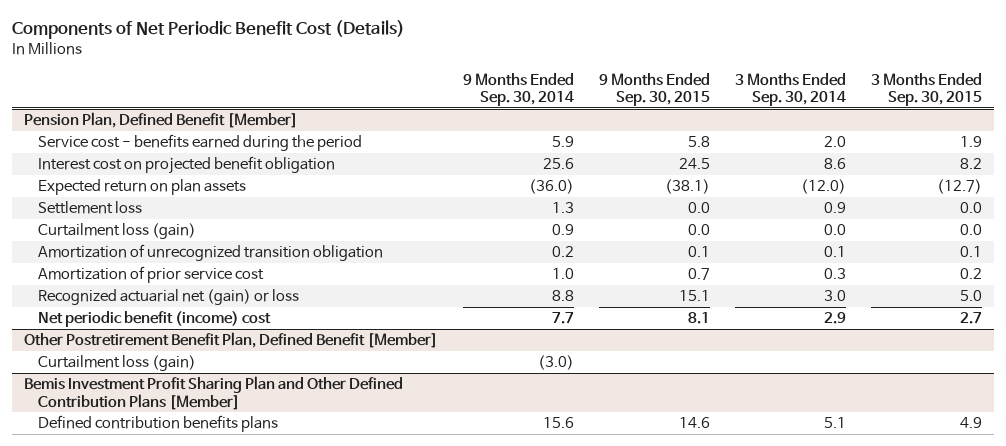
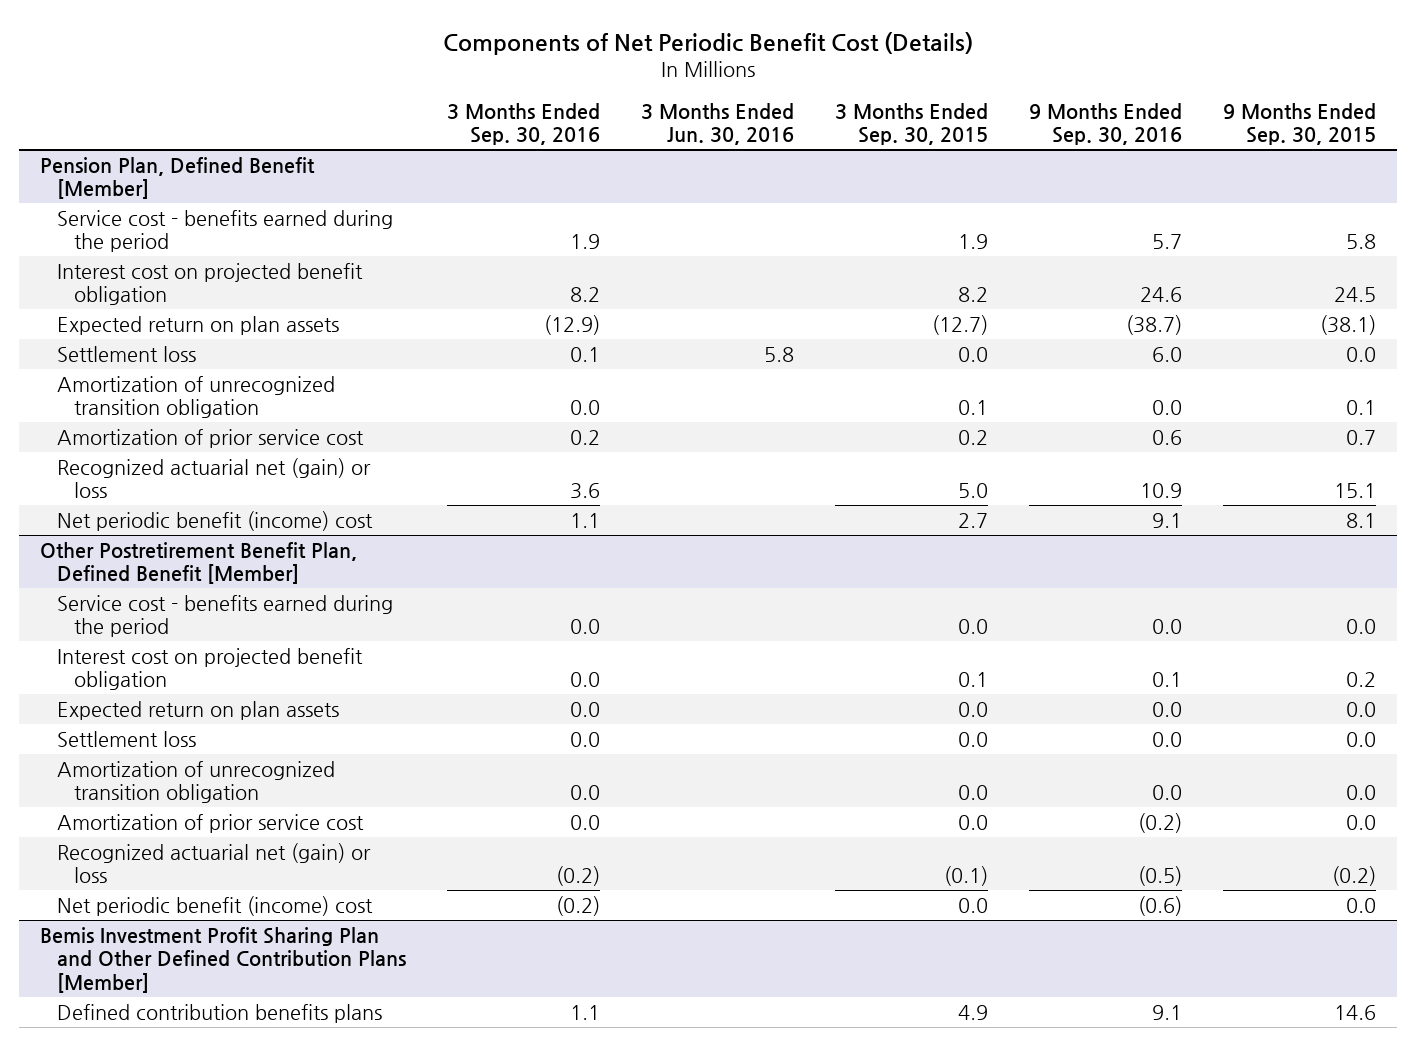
- | 9 Months Ended Sep. 30, 2014 | 9 Months Ended Sep. 30, 2015 | 3 Months Ended Sep. 30, 2014 | 3 Months Ended Sep. 30, 2015
+ | 3 Months Ended Sep. 30, 2016 | 3 Months Ended Jun. 30, 2016 | 3 Months Ended Sep. 30, 2015 | 9 Months Ended Sep. 30, 2016 | 9 Months Ended Sep. 30, 2015
@ Pension Plan, Defined Benefit [Member]
- Curtailment loss (gain) | 0.9 | 0.0 | 0.0 | 0.0
@ Other Postretirement Benefit Plan, Defined Benefit [Member]
- Curtailment loss (gain) | (3.0) | | |
+ Service cost - benefits earned during the period | 0.0 | | 0.0 | 0.0 | 0.0
+ Interest cost on projected benefit obligation | 0.0 | | 0.1 | 0.1 | 0.2
+ Expected return on plan assets | 0.0 | | 0.0 | 0.0 | 0.0
+ Settlement loss | 0.0 | | 0.0 | 0.0 | 0.0
+ Amortization of unrecognized transition obligation | 0.0 | | 0.0 | 0.0 | 0.0
+ Amortization of prior service cost | 0.0 | | 0.0 | (0.2) | 0.0
+ Recognized actuarial net (gain) or loss | (0.2) | | (0.1) | (0.5) | (0.2)
+ Net periodic benefit (income) cost | (0.2) | | 0.0 | (0.6) | 0.0

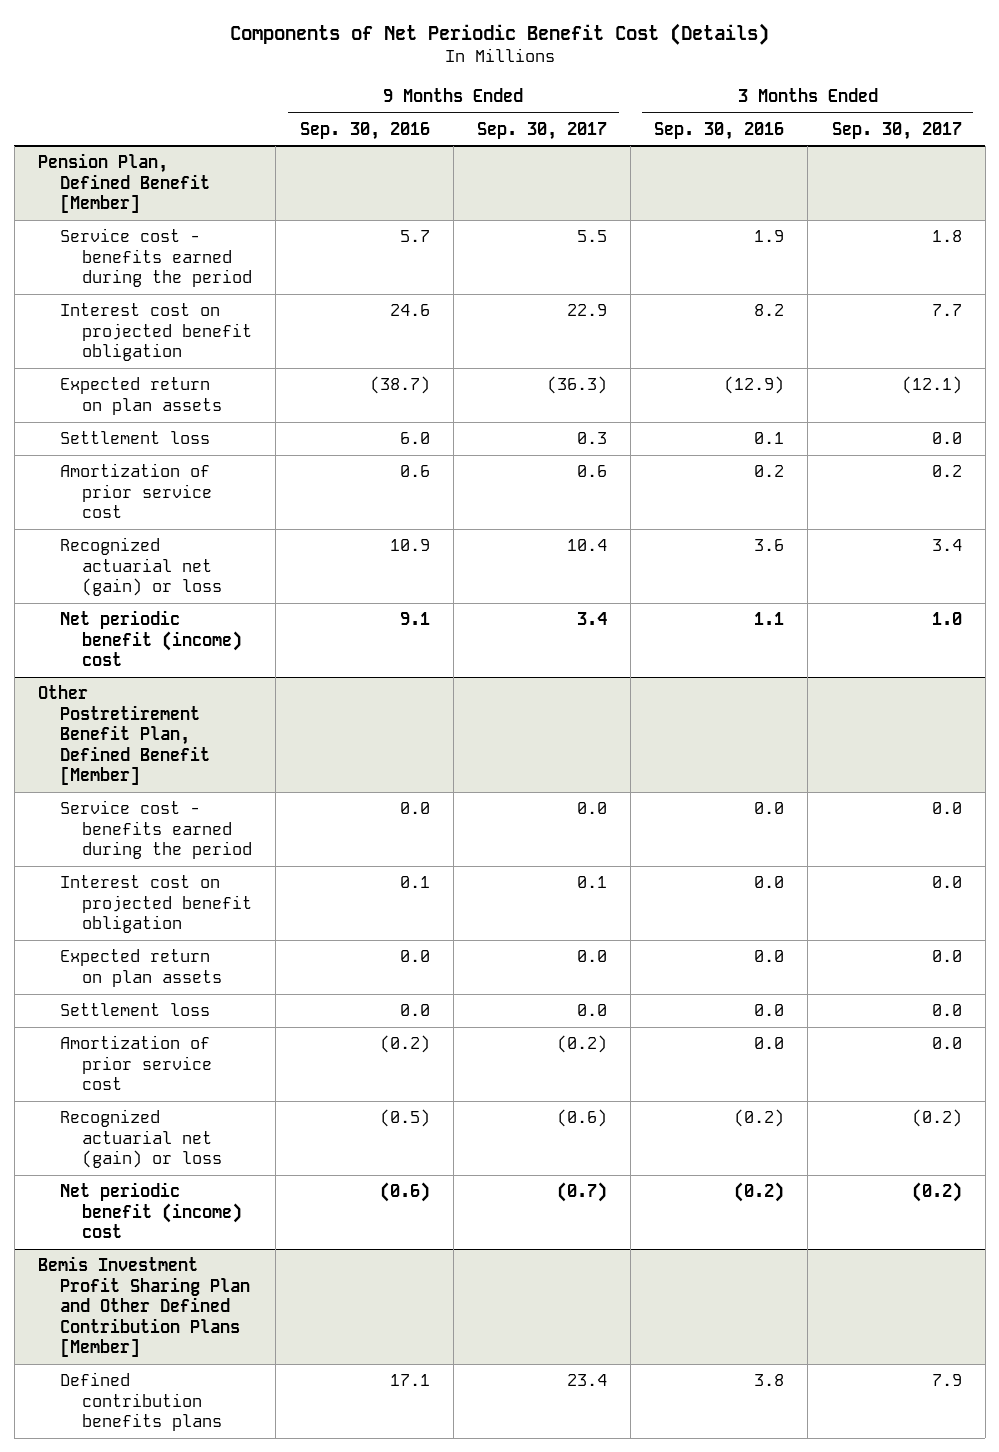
- | 3 Months Ended Sep. 30, 2016 | 3 Months Ended Jun. 30, 2016 | 3 Months Ended Sep. 30, 2015 | 9 Months Ended Sep. 30, 2016 | 9 Months Ended Sep. 30, 2015
+ | 9 Months Ended Sep. 30, 2016 | 9 Months Ended Sep. 30, 2017 | 3 Months Ended Sep. 30, 2016 | 3 Months Ended Sep. 30, 2017
@ Pension Plan, Defined Benefit [Member]
- Amortization of unrecognized transition obligation | 0.0 | | 0.1 | 0.0 | 0.1
@ Other Postretirement Benefit Plan, Defined Benefit [Member]
- Amortization of unrecognized transition obligation | 0.0 | | 0.0 | 0.0 | 0.0
@ Bemis Investment Profit Sharing Plan and Other Defined Contribution Plans [Member]
- Defined contribution benefits plans | 1.1 | | 4.9 | 9.1 | 14.6
+ Defined contribution benefits plans | 17.1 | 23.4 | 3.8 | 7.9

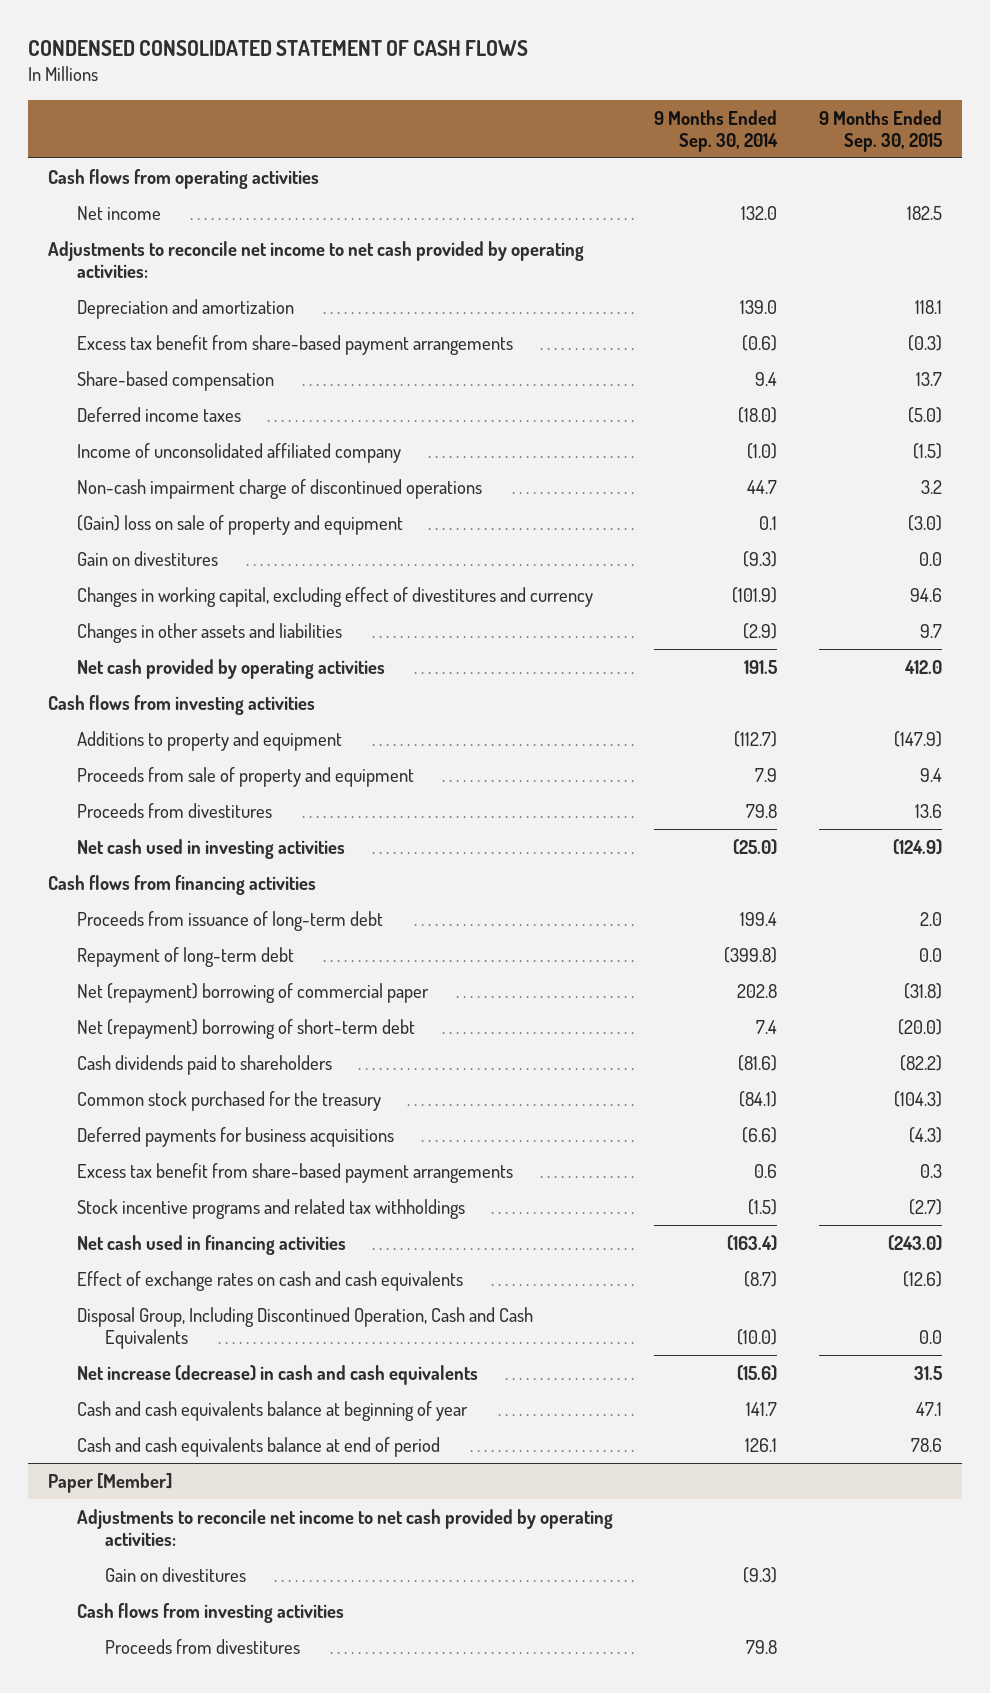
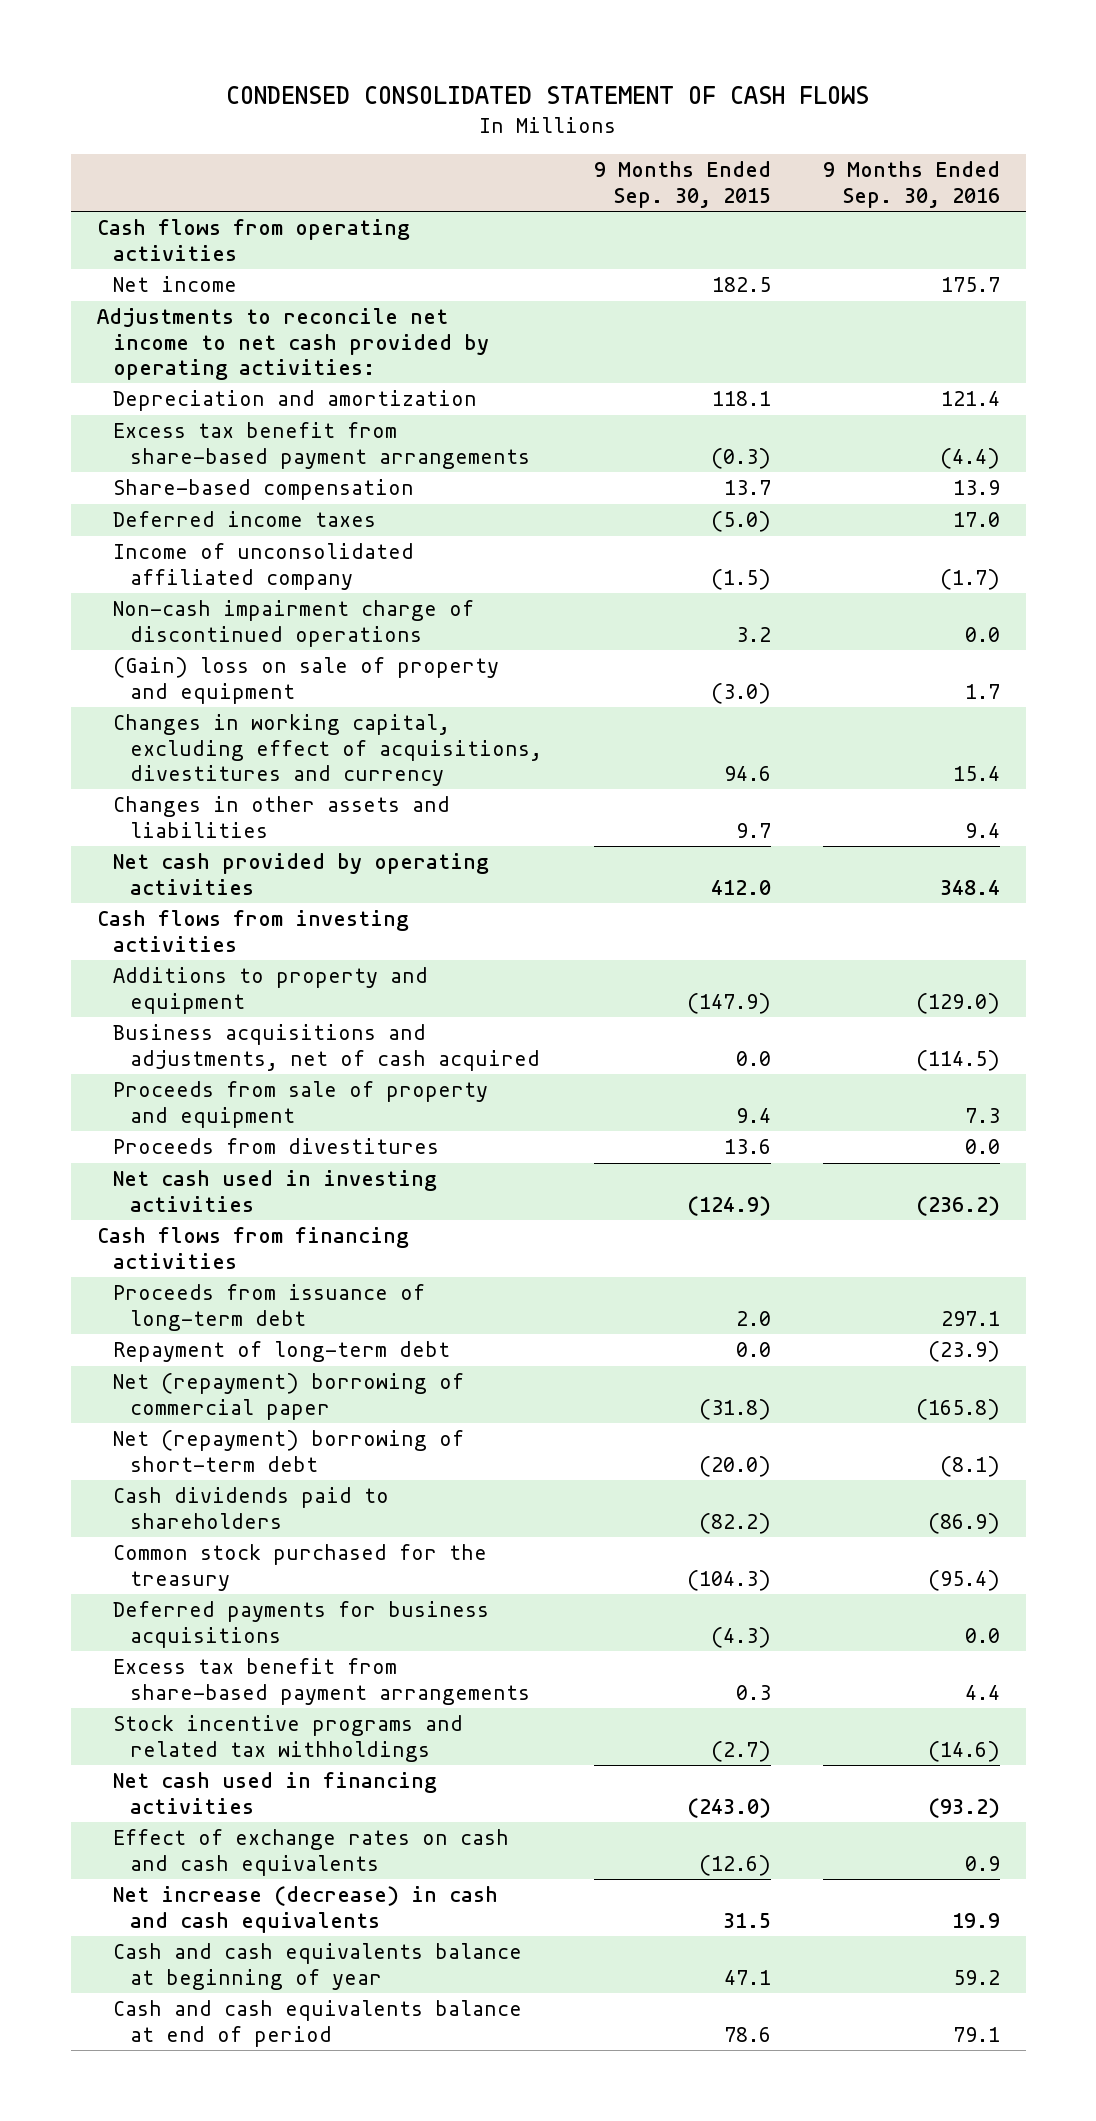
- | 9 Months Ended Sep. 30, 2014 | 9 Months Ended Sep. 30, 2015
+ | 9 Months Ended Sep. 30, 2015 | 9 Months Ended Sep. 30, 2016
- Gain on divestitures | (9.3) | 0.0
- Changes in working capital, excluding effect of divestitures and currency | (101.9) | 94.6
+ Changes in working capital, excluding effect of acquisitions, divestitures and currency | 94.6 | 15.4
+ Business acquisitions and adjustments, net of cash acquired | 0.0 | (114.5)
- Disposal Group, Including Discontinued Operation, Cash and Cash Equivalents | (10.0) | 0.0
- Paper [Member]
- Adjustments to reconcile net income to net cash provided by operating activities:
- Gain on divestitures | (9.3) |
- Cash flows from investing activities
- Proceeds from divestitures | 79.8 |

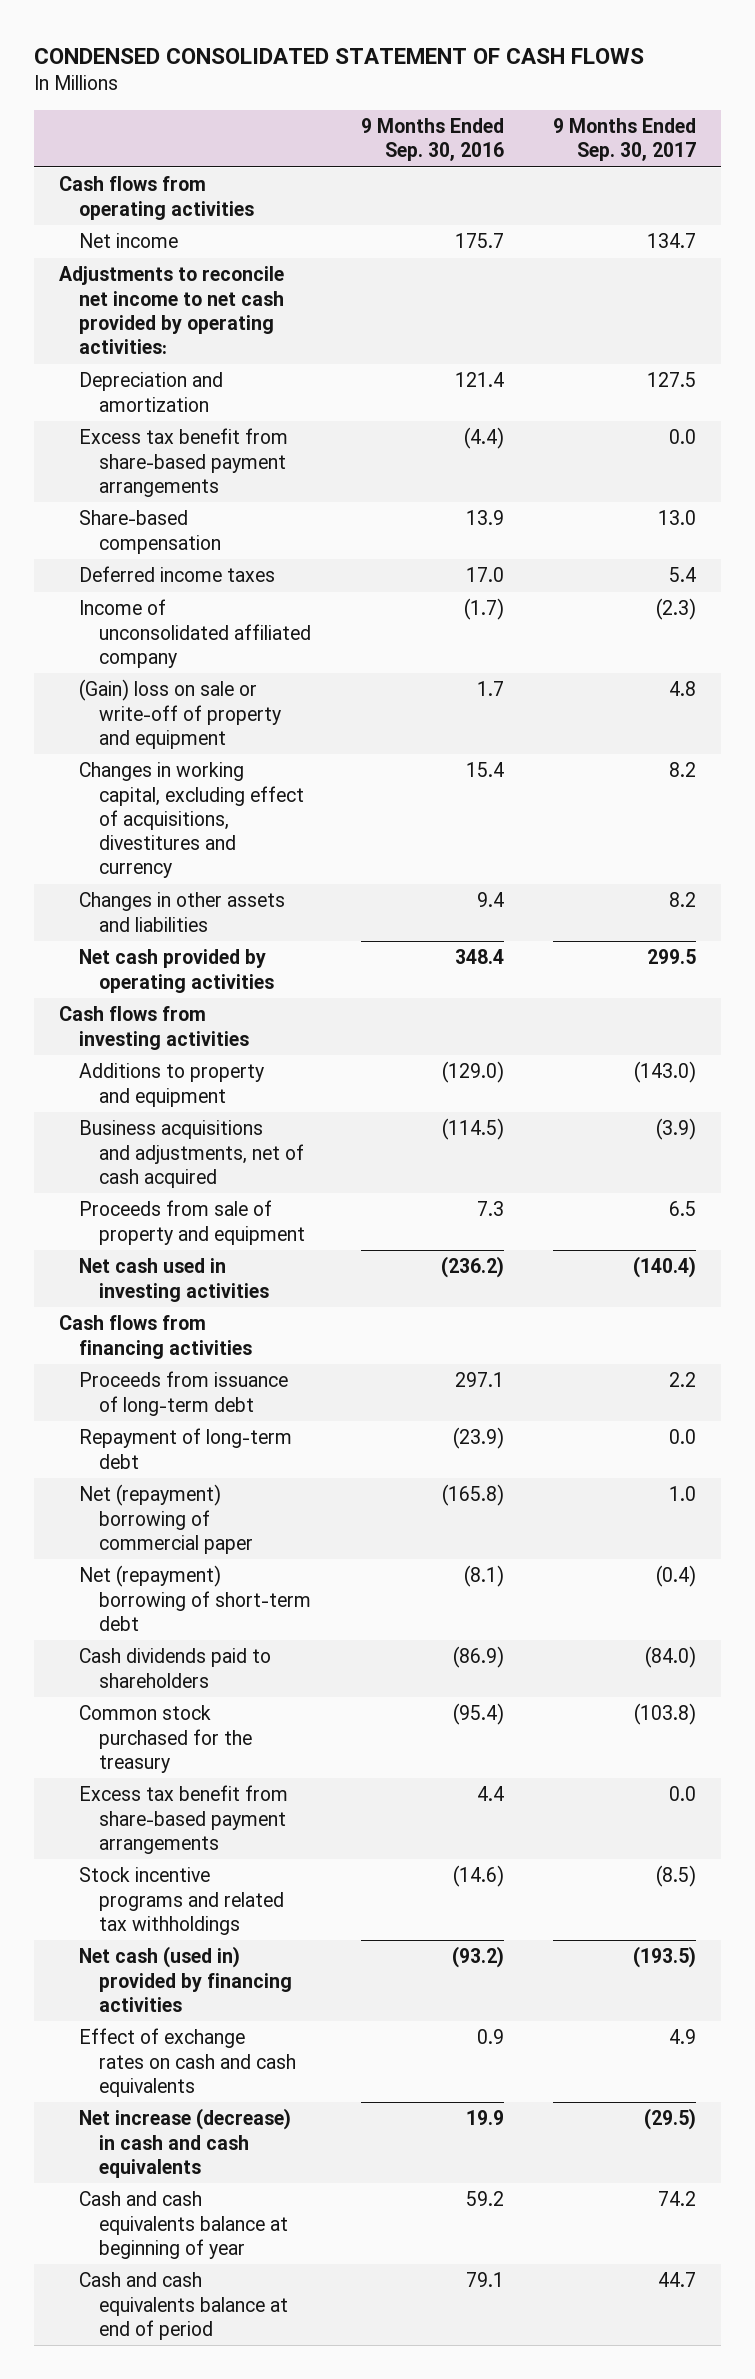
- | 9 Months Ended Sep. 30, 2015 | 9 Months Ended Sep. 30, 2016
+ | 9 Months Ended Sep. 30, 2016 | 9 Months Ended Sep. 30, 2017
- Non-cash impairment charge of discontinued operations | 3.2 | 0.0
- (Gain) loss on sale of property and equipment | (3.0) | 1.7
+ (Gain) loss on sale or write-off of property and equipment | 1.7 | 4.8
- Proceeds from divestitures | 13.6 | 0.0
- Deferred payments for business acquisitions | (4.3) | 0.0
- Net cash used in financing activities | (243.0) | (93.2)
+ Net cash (used in) provided by financing activities | (93.2) | (193.5)

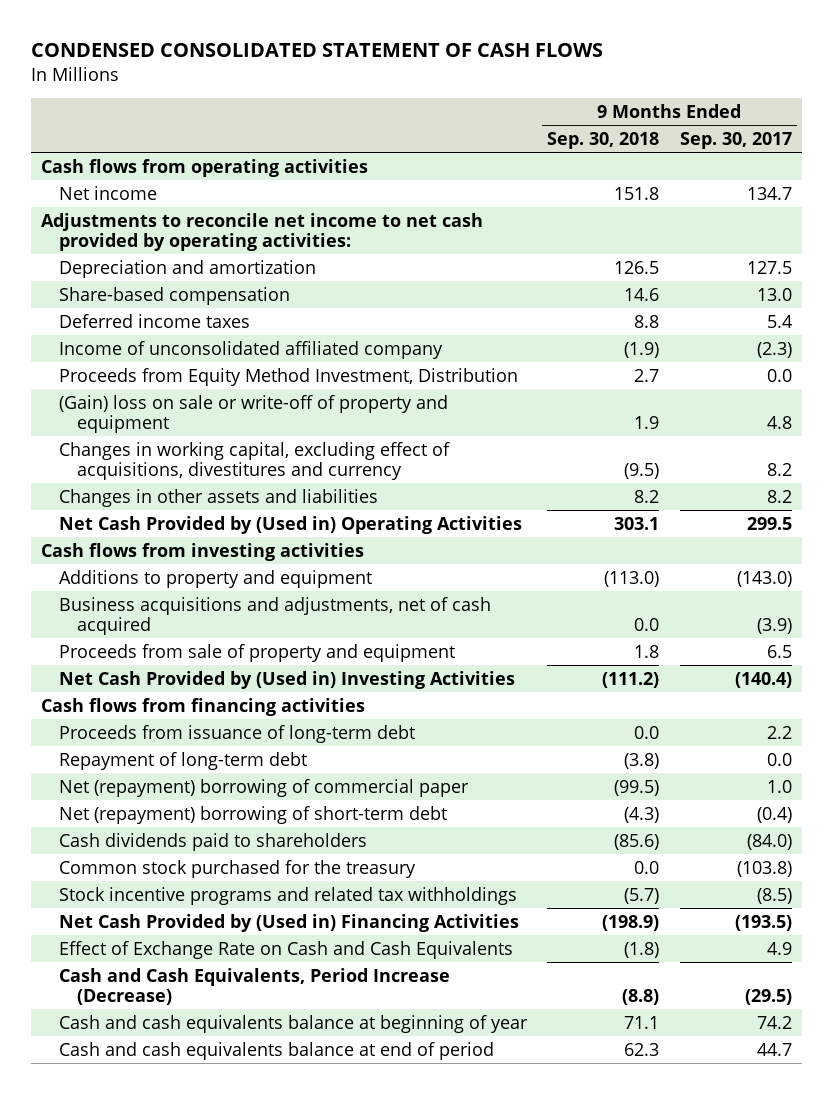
- | 9 Months Ended Sep. 30, 2016 | 9 Months Ended Sep. 30, 2017
+ | 9 Months Ended Sep. 30, 2018 | 9 Months Ended Sep. 30, 2017
- Excess tax benefit from share-based payment arrangements | (4.4) | 0.0
+ Proceeds from Equity Method Investment, Distribution | 2.7 | 0.0
- Net cash provided by operating activities | 348.4 | 299.5
+ Net Cash Provided by (Used in) Operating Activities | 303.1 | 299.5
- Net cash used in investing activities | (236.2) | (140.4)
+ Net Cash Provided by (Used in) Investing Activities | (111.2) | (140.4)
- Excess tax benefit from share-based payment arrangements | 4.4 | 0.0
- Net cash (used in) provided by financing activities | (93.2) | (193.5)
- Effect of exchange rates on cash and cash equivalents | 0.9 | 4.9
- Net increase (decrease) in cash and cash equivalents | 19.9 | (29.5)
+ Net Cash Provided by (Used in) Financing Activities | (198.9) | (193.5)
+ Effect of Exchange Rate on Cash and Cash Equivalents | (1.8) | 4.9
+ Cash and Cash Equivalents, Period Increase (Decrease) | (8.8) | (29.5)

